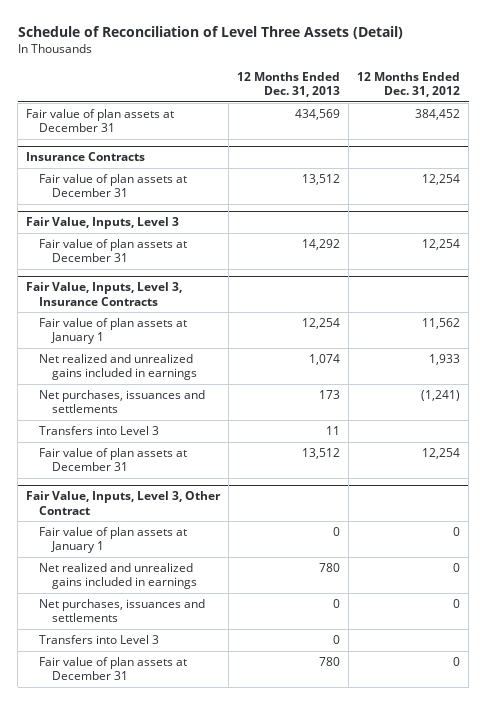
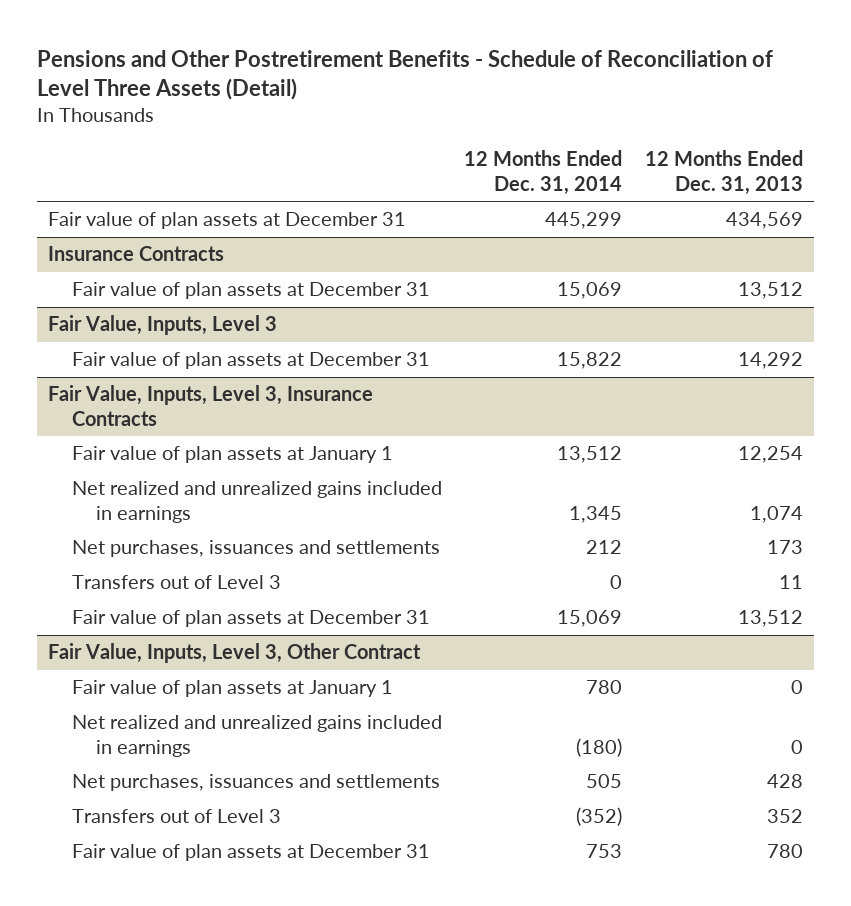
- Schedule of Reconciliation of Level Three Assets (Detail)
+ Pensions and Other Postretirement Benefits - Schedule of Reconciliation of Level Three Assets (Detail)
- | 12 Months Ended Dec. 31, 2013 | 12 Months Ended Dec. 31, 2012
+ | 12 Months Ended Dec. 31, 2014 | 12 Months Ended Dec. 31, 2013
@ Fair Value, Inputs, Level 3, Insurance Contracts
- Transfers into Level 3 | 11 |
+ Transfers out of Level 3 | 0 | 11
@ Fair Value, Inputs, Level 3, Other Contract
- Net realized and unrealized gains included in earnings | 780 | 0
- Net purchases, issuances and settlements | 0 | 0
- Transfers into Level 3 | 0 |
+ Net realized and unrealized gains included in earnings | (180) | 0
+ Net purchases, issuances and settlements | 505 | 428
+ Transfers out of Level 3 | (352) | 352

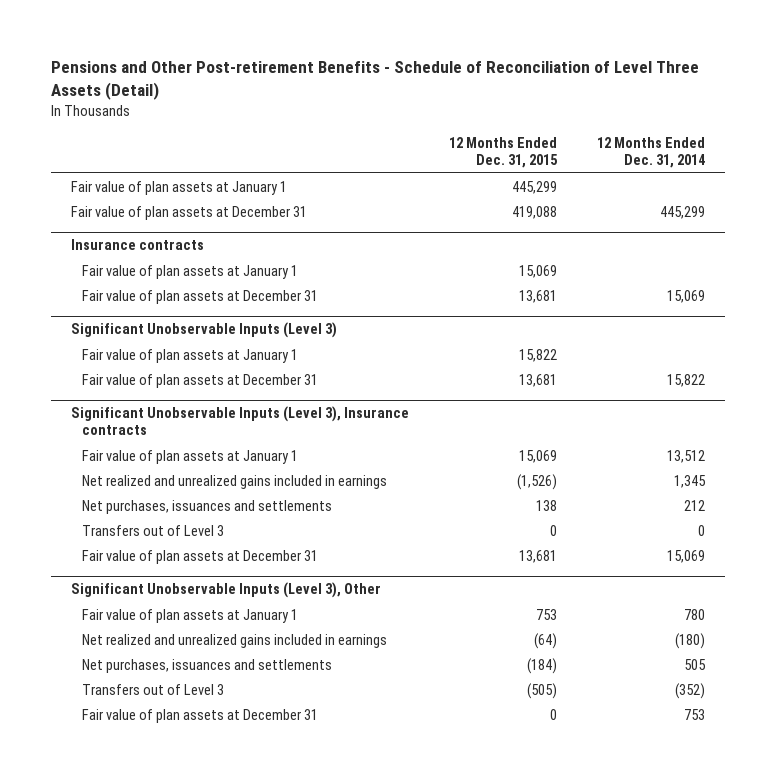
- Pensions and Other Postretirement Benefits - Schedule of Reconciliation of Level Three Assets (Detail)
+ Pensions and Other Post-retirement Benefits - Schedule of Reconciliation of Level Three Assets (Detail)
- | 12 Months Ended Dec. 31, 2014 | 12 Months Ended Dec. 31, 2013
+ | 12 Months Ended Dec. 31, 2015 | 12 Months Ended Dec. 31, 2014
+ Fair value of plan assets at January 1 | 445,299 |
- Insurance Contracts
+ Insurance contracts
+ Fair value of plan assets at January 1 | 15,069 |
- Fair Value, Inputs, Level 3
+ Significant Unobservable Inputs (Level 3)
+ Fair value of plan assets at January 1 | 15,822 |
- Fair Value, Inputs, Level 3, Insurance Contracts
+ Significant Unobservable Inputs (Level 3), Insurance contracts
- Fair Value, Inputs, Level 3, Other Contract
+ Significant Unobservable Inputs (Level 3), Other

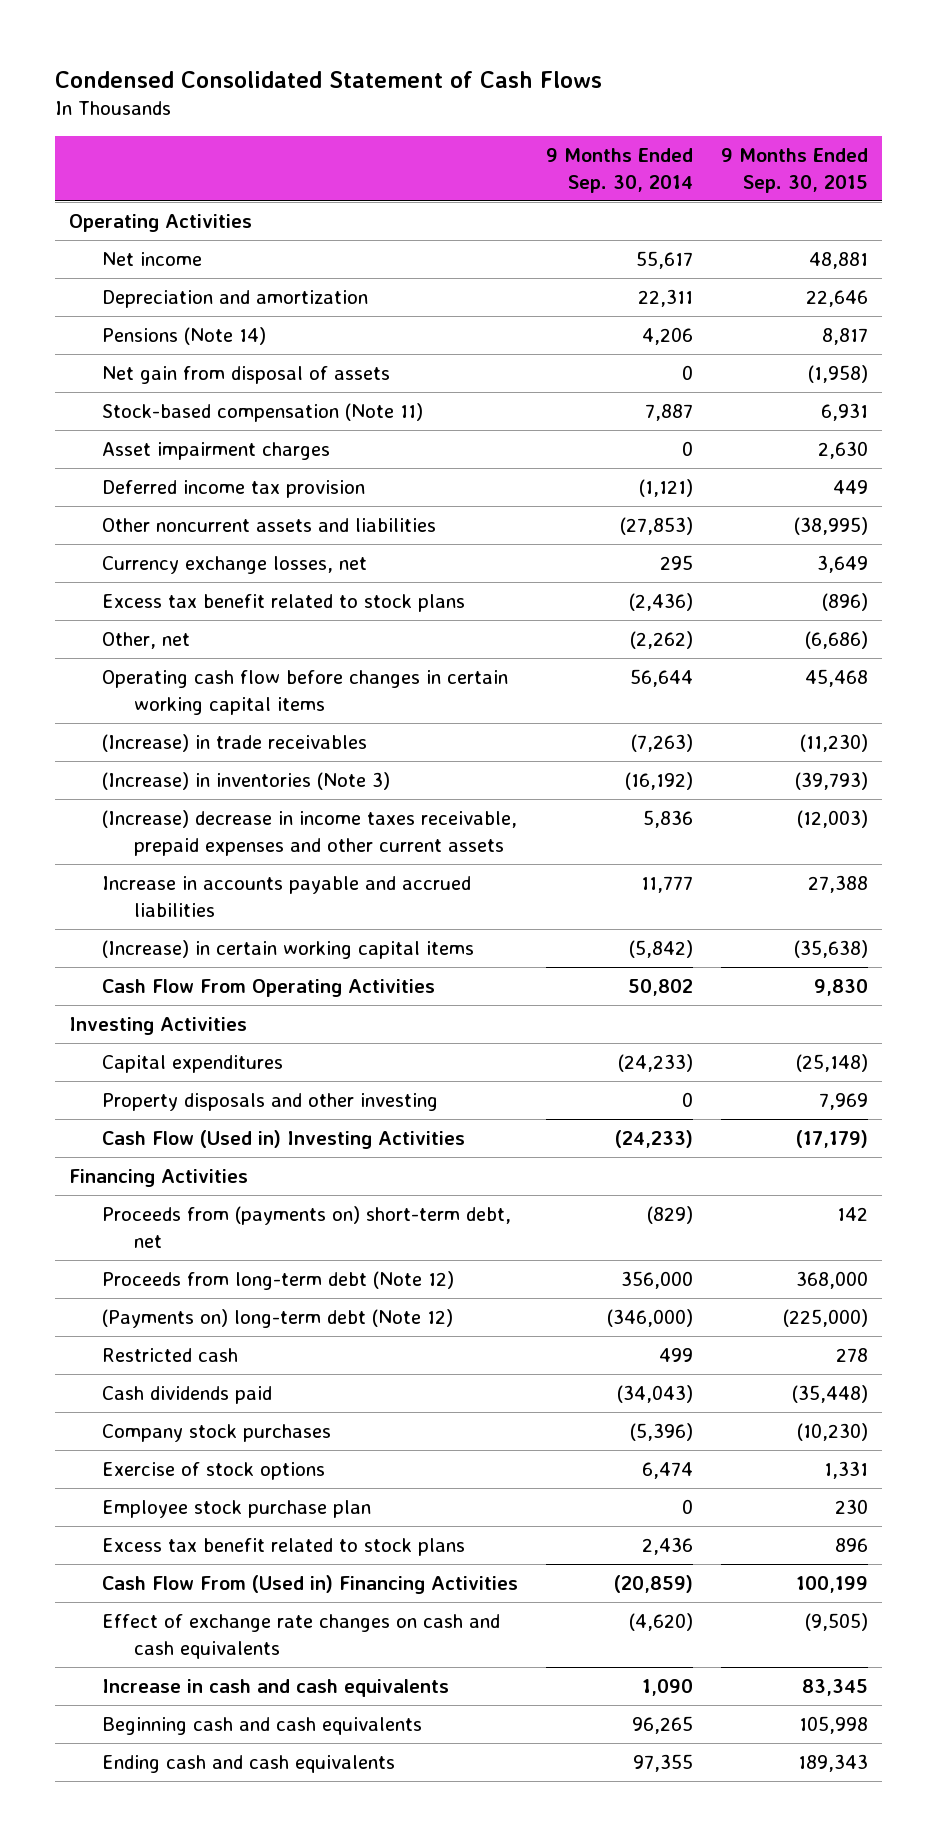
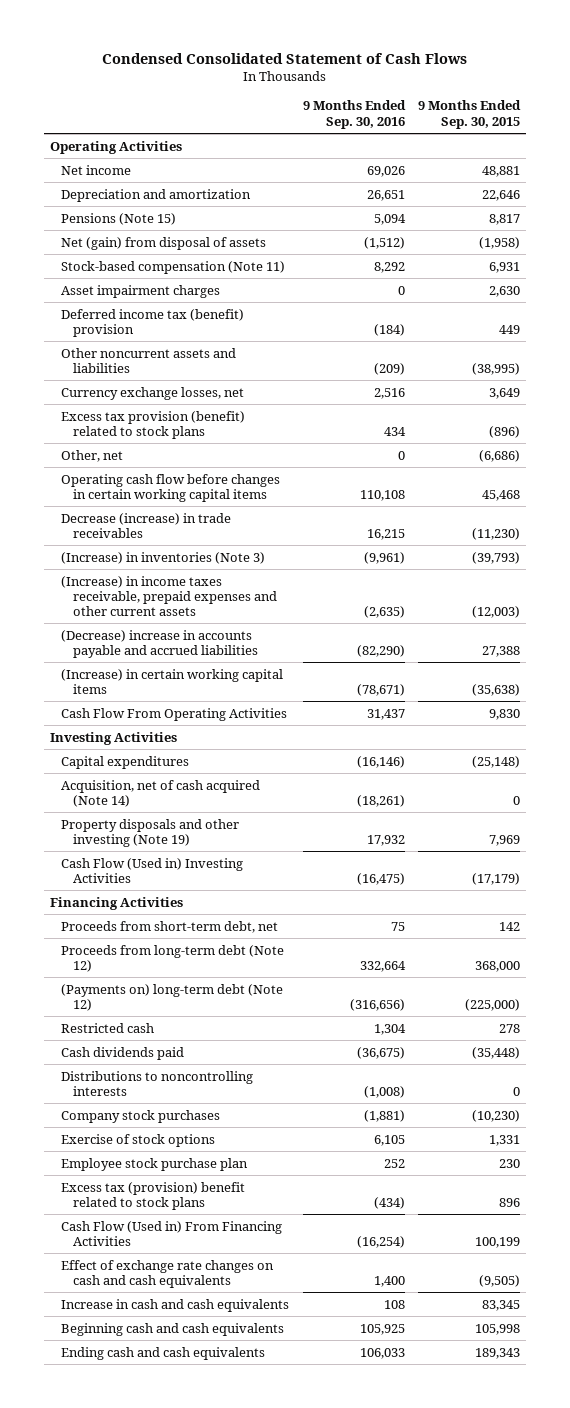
- | 9 Months Ended Sep. 30, 2014 | 9 Months Ended Sep. 30, 2015
+ | 9 Months Ended Sep. 30, 2016 | 9 Months Ended Sep. 30, 2015
- Pensions (Note 14) | 4,206 | 8,817
- Net gain from disposal of assets | 0 | (1,958)
+ Pensions (Note 15) | 5,094 | 8,817
+ Net (gain) from disposal of assets | (1,512) | (1,958)
- Deferred income tax provision | (1,121) | 449
+ Deferred income tax (benefit) provision | (184) | 449
- Excess tax benefit related to stock plans | (2,436) | (896)
+ Excess tax provision (benefit) related to stock plans | 434 | (896)
- (Increase) in trade receivables | (7,263) | (11,230)
+ Decrease (increase) in trade receivables | 16,215 | (11,230)
- (Increase) decrease in income taxes receivable, prepaid expenses and other current assets | 5,836 | (12,003)
- Increase in accounts payable and accrued liabilities | 11,777 | 27,388
+ (Increase) in income taxes receivable, prepaid expenses and other current assets | (2,635) | (12,003)
+ (Decrease) increase in accounts payable and accrued liabilities | (82,290) | 27,388
- Property disposals and other investing | 0 | 7,969
+ Acquisition, net of cash acquired (Note 14) | (18,261) | 0
+ Property disposals and other investing (Note 19) | 17,932 | 7,969
- Proceeds from (payments on) short-term debt, net | (829) | 142
+ Proceeds from short-term debt, net | 75 | 142
+ Distributions to noncontrolling interests | (1,008) | 0
- Excess tax benefit related to stock plans | 2,436 | 896
- Cash Flow From (Used in) Financing Activities | (20,859) | 100,199
+ Excess tax (provision) benefit related to stock plans | (434) | 896
+ Cash Flow (Used in) From Financing Activities | (16,254) | 100,199

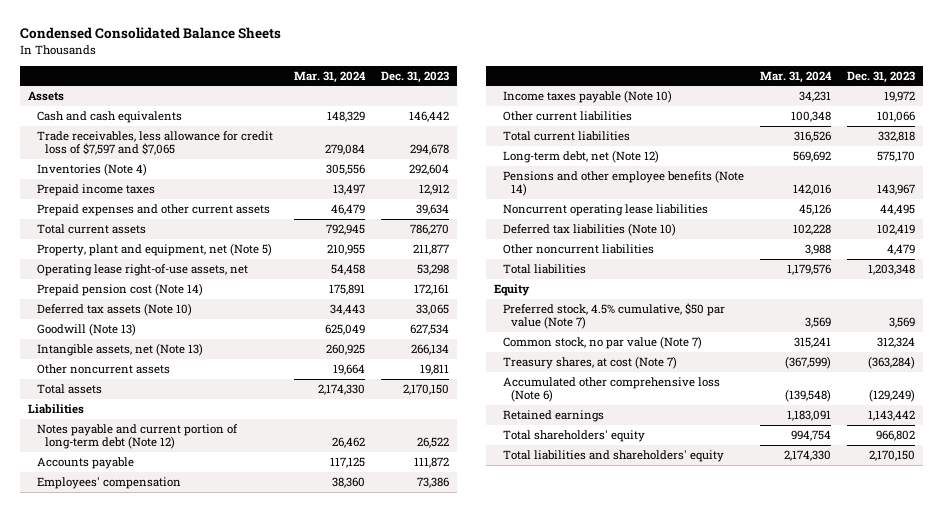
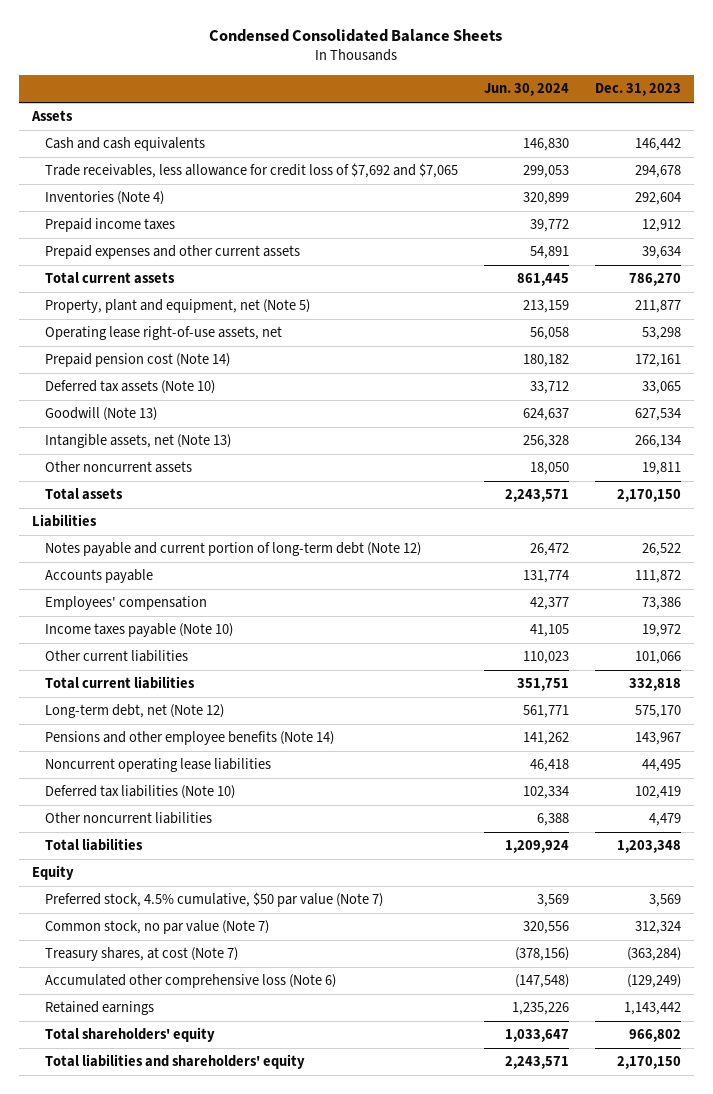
- | Mar. 31, 2024 | Dec. 31, 2023
+ | Jun. 30, 2024 | Dec. 31, 2023
- Trade receivables, less allowance for credit loss of $7,597 and $7,065 | 279,084 | 294,678
+ Trade receivables, less allowance for credit loss of $7,692 and $7,065 | 299,053 | 294,678

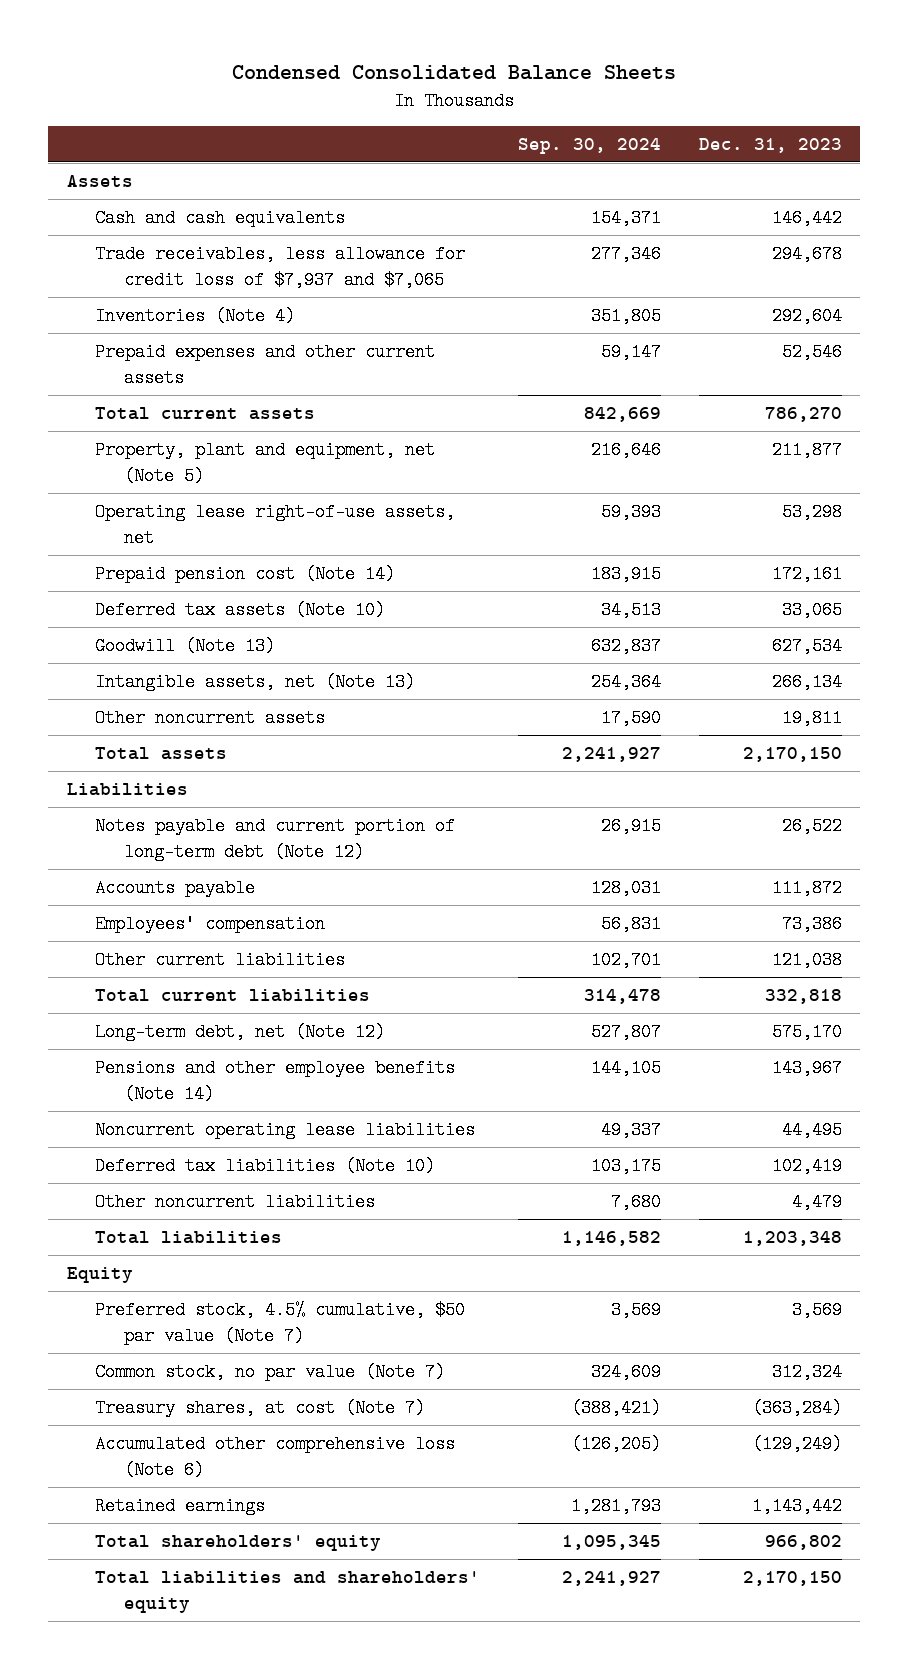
- | Jun. 30, 2024 | Dec. 31, 2023
+ | Sep. 30, 2024 | Dec. 31, 2023
- Trade receivables, less allowance for credit loss of $7,692 and $7,065 | 299,053 | 294,678
+ Trade receivables, less allowance for credit loss of $7,937 and $7,065 | 277,346 | 294,678
- Prepaid income taxes | 39,772 | 12,912
- Prepaid expenses and other current assets | 54,891 | 39,634
+ Prepaid expenses and other current assets | 59,147 | 52,546
- Income taxes payable (Note 10) | 41,105 | 19,972
- Other current liabilities | 110,023 | 101,066
+ Other current liabilities | 102,701 | 121,038

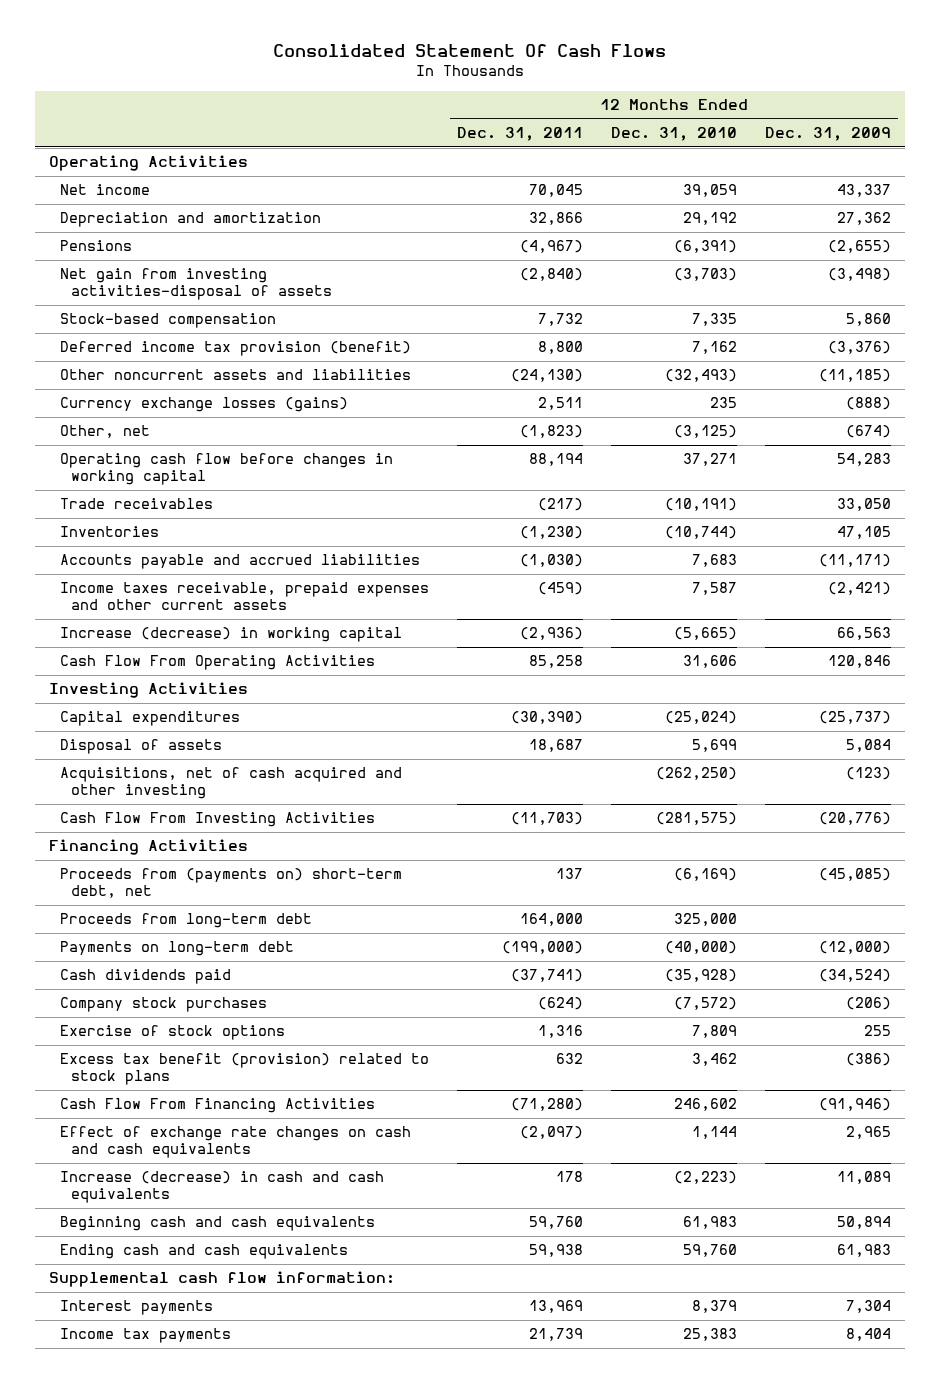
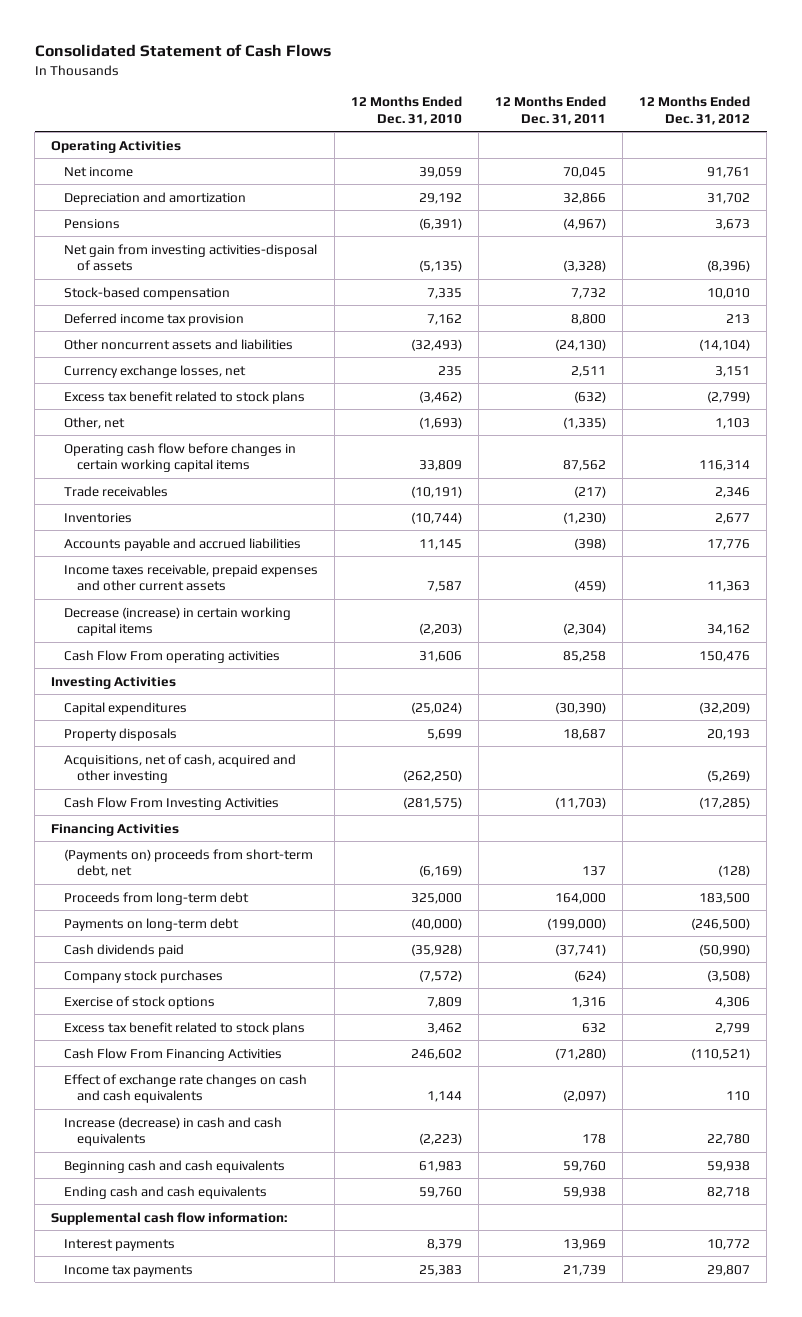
- Consolidated Statement Of Cash Flows
+ Consolidated Statement of Cash Flows
- | 12 Months Ended Dec. 31, 2011 | 12 Months Ended Dec. 31, 2010 | 12 Months Ended Dec. 31, 2009
+ | 12 Months Ended Dec. 31, 2010 | 12 Months Ended Dec. 31, 2011 | 12 Months Ended Dec. 31, 2012
- Net gain from investing activities-disposal of assets | (2,840) | (3,703) | (3,498)
+ Net gain from investing activities-disposal of assets | (5,135) | (3,328) | (8,396)
- Deferred income tax provision (benefit) | 8,800 | 7,162 | (3,376)
+ Deferred income tax provision | 7,162 | 8,800 | 213
- Currency exchange losses (gains) | 2,511 | 235 | (888)
- Other, net | (1,823) | (3,125) | (674)
- Operating cash flow before changes in working capital | 88,194 | 37,271 | 54,283
+ Currency exchange losses, net | 235 | 2,511 | 3,151
+ Excess tax benefit related to stock plans | (3,462) | (632) | (2,799)
+ Other, net | (1,693) | (1,335) | 1,103
+ Operating cash flow before changes in certain working capital items | 33,809 | 87,562 | 116,314
- Accounts payable and accrued liabilities | (1,030) | 7,683 | (11,171)
+ Accounts payable and accrued liabilities | 11,145 | (398) | 17,776
- Increase (decrease) in working capital | (2,936) | (5,665) | 66,563
- Cash Flow From Operating Activities | 85,258 | 31,606 | 120,846
+ Decrease (increase) in certain working capital items | (2,203) | (2,304) | 34,162
+ Cash Flow From operating activities | 31,606 | 85,258 | 150,476
- Disposal of assets | 18,687 | 5,699 | 5,084
- Acquisitions, net of cash acquired and other investing | | (262,250) | (123)
+ Property disposals | 5,699 | 18,687 | 20,193
+ Acquisitions, net of cash, acquired and other investing | (262,250) | | (5,269)
- Proceeds from (payments on) short-term debt, net | 137 | (6,169) | (45,085)
+ (Payments on) proceeds from short-term debt, net | (6,169) | 137 | (128)
- Excess tax benefit (provision) related to stock plans | 632 | 3,462 | (386)
+ Excess tax benefit related to stock plans | 3,462 | 632 | 2,799

